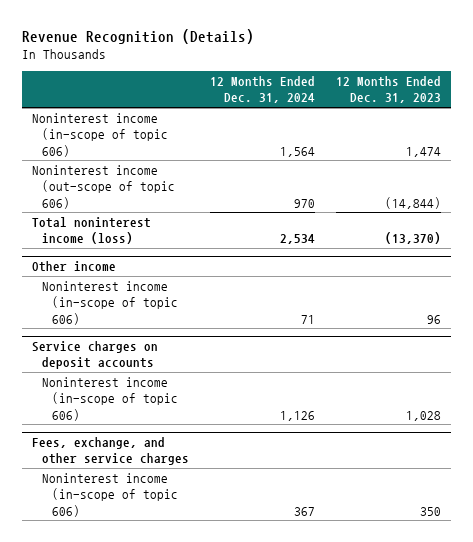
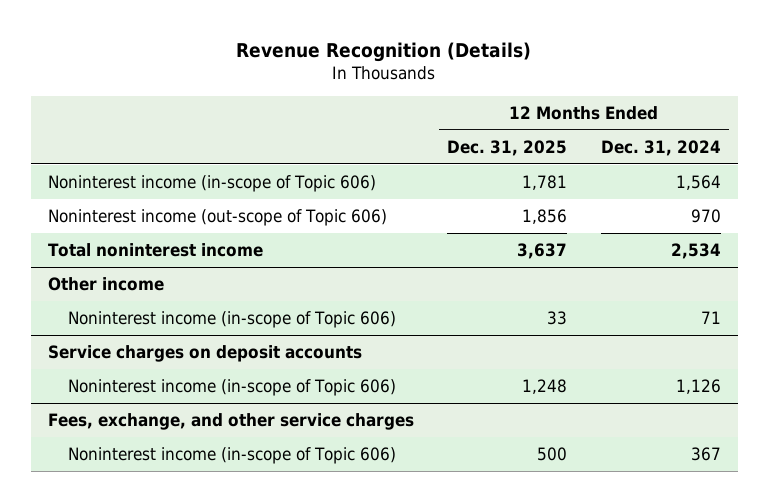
- | 12 Months Ended Dec. 31, 2024 | 12 Months Ended Dec. 31, 2023
+ | 12 Months Ended Dec. 31, 2025 | 12 Months Ended Dec. 31, 2024
- Noninterest income (in-scope of topic 606) | 1,564 | 1,474
- Noninterest income (out-scope of topic 606) | 970 | (14,844)
- Total noninterest income (loss) | 2,534 | (13,370)
+ Noninterest income (in-scope of Topic 606) | 1,781 | 1,564
+ Noninterest income (out-scope of Topic 606) | 1,856 | 970
+ Total noninterest income | 3,637 | 2,534
@ Other income
- Noninterest income (in-scope of topic 606) | 71 | 96
+ Noninterest income (in-scope of Topic 606) | 33 | 71
@ Service charges on deposit accounts
- Noninterest income (in-scope of topic 606) | 1,126 | 1,028
+ Noninterest income (in-scope of Topic 606) | 1,248 | 1,126
@ Fees, exchange, and other service charges
- Noninterest income (in-scope of topic 606) | 367 | 350
+ Noninterest income (in-scope of Topic 606) | 500 | 367

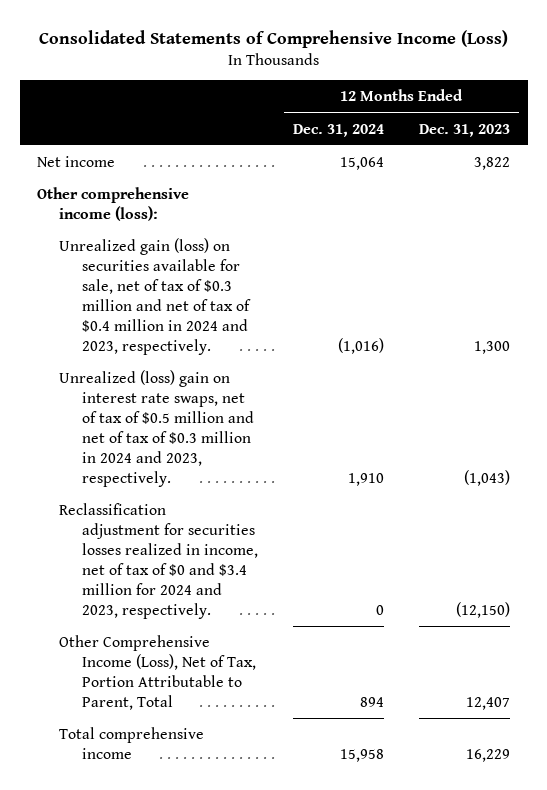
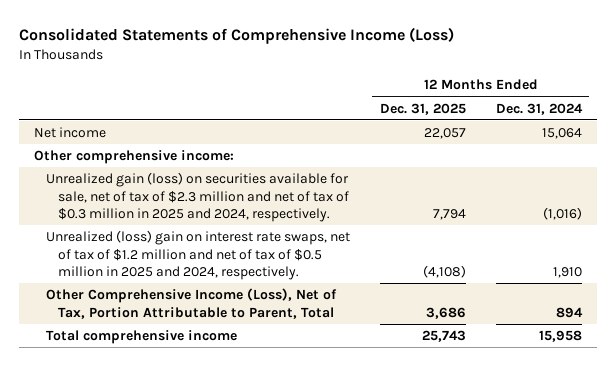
- | 12 Months Ended Dec. 31, 2024 | 12 Months Ended Dec. 31, 2023
+ | 12 Months Ended Dec. 31, 2025 | 12 Months Ended Dec. 31, 2024
- Other comprehensive income (loss):
- Unrealized gain (loss) on securities available for sale, net of tax of $0.3 million and net of tax of $0.4 million in 2024 and 2023, respectively. | (1,016) | 1,300
- Unrealized (loss) gain on interest rate swaps, net of tax of $0.5 million and net of tax of $0.3 million in 2024 and 2023, respectively. | 1,910 | (1,043)
- Reclassification adjustment for securities losses realized in income, net of tax of $0 and $3.4 million for 2024 and 2023, respectively. | 0 | (12,150)
+ Other comprehensive income:
+ Unrealized gain (loss) on securities available for sale, net of tax of $2.3 million and net of tax of $0.3 million in 2025 and 2024, respectively. | 7,794 | (1,016)
+ Unrealized (loss) gain on interest rate swaps, net of tax of $1.2 million and net of tax of $0.5 million in 2025 and 2024, respectively. | (4,108) | 1,910

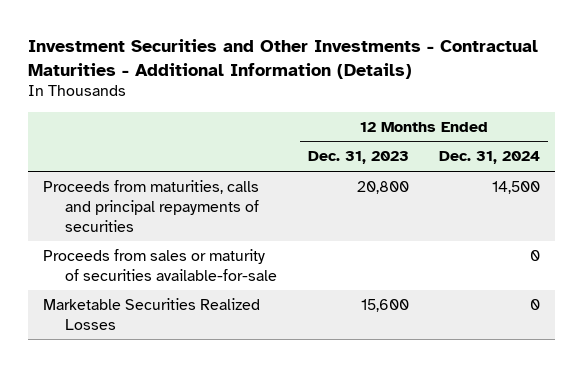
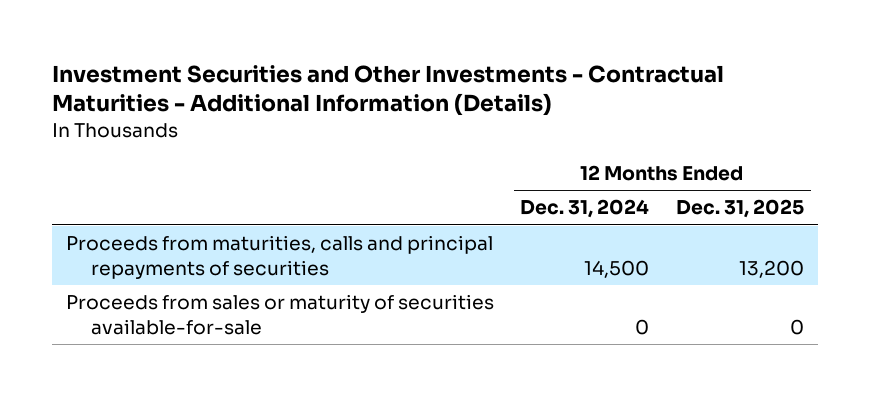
- | 12 Months Ended Dec. 31, 2023 | 12 Months Ended Dec. 31, 2024
+ | 12 Months Ended Dec. 31, 2024 | 12 Months Ended Dec. 31, 2025
- Marketable Securities Realized Losses | 15,600 | 0

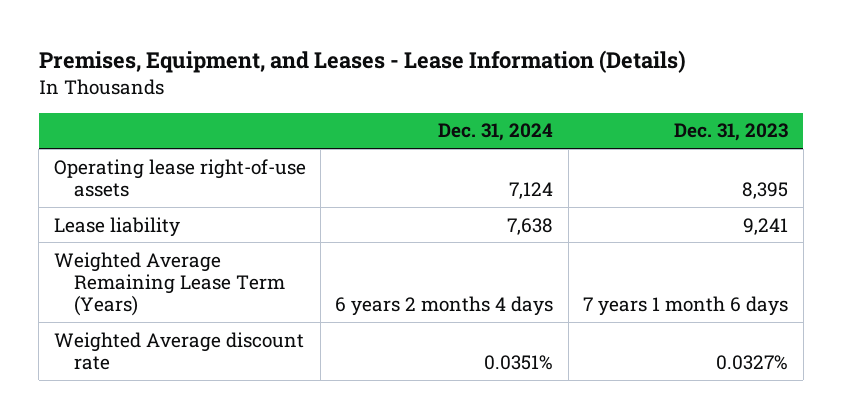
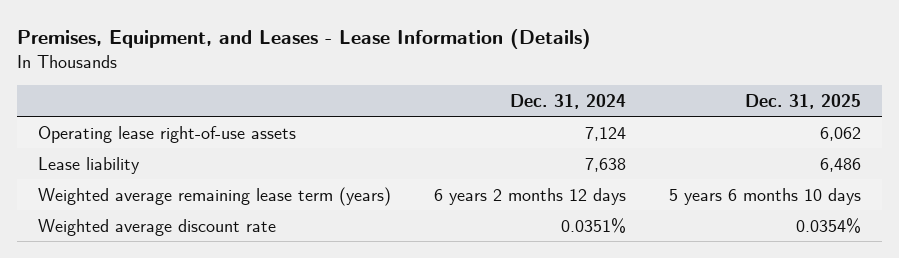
- | Dec. 31, 2024 | Dec. 31, 2023
+ | Dec. 31, 2024 | Dec. 31, 2025
- Weighted Average Remaining Lease Term (Years) | 6 years 2 months 4 days | 7 years 1 month 6 days
- Weighted Average discount rate | 0.0351% | 0.0327%
+ Weighted average remaining lease term (years) | 6 years 2 months 12 days | 5 years 6 months 10 days
+ Weighted average discount rate | 0.0351% | 0.0354%

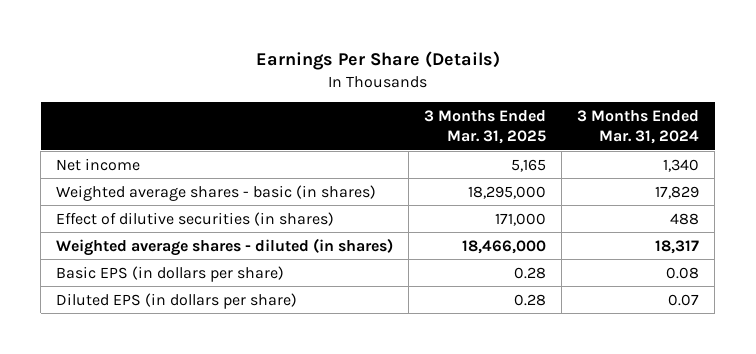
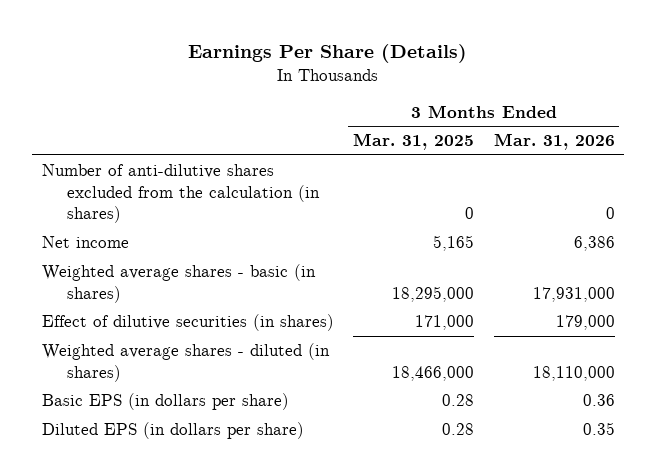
- | 3 Months Ended Mar. 31, 2025 | 3 Months Ended Mar. 31, 2024
+ | 3 Months Ended Mar. 31, 2025 | 3 Months Ended Mar. 31, 2026
+ Number of anti-dilutive shares excluded from the calculation (in shares) | 0 | 0

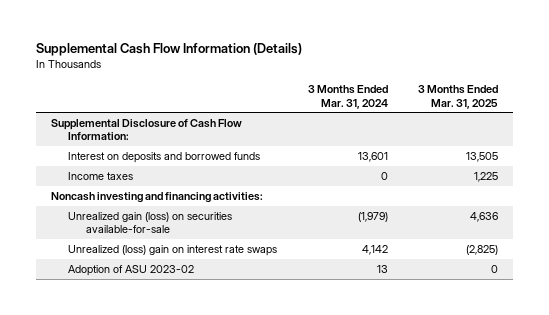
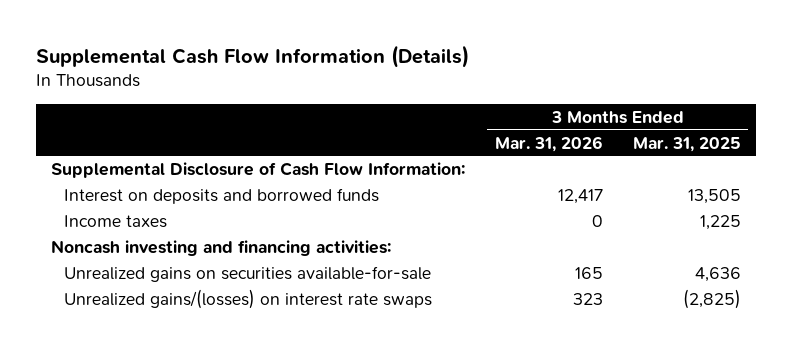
- | 3 Months Ended Mar. 31, 2024 | 3 Months Ended Mar. 31, 2025
+ | 3 Months Ended Mar. 31, 2026 | 3 Months Ended Mar. 31, 2025
- Unrealized gain (loss) on securities available-for-sale | (1,979) | 4,636
- Unrealized (loss) gain on interest rate swaps | 4,142 | (2,825)
- Adoption of ASU 2023-02 | 13 | 0
+ Unrealized gains on securities available-for-sale | 165 | 4,636
+ Unrealized gains/(losses) on interest rate swaps | 323 | (2,825)

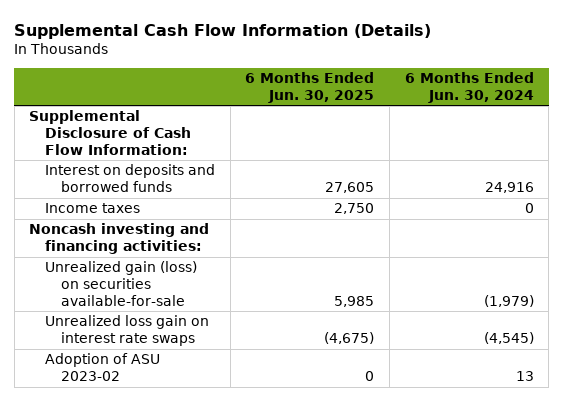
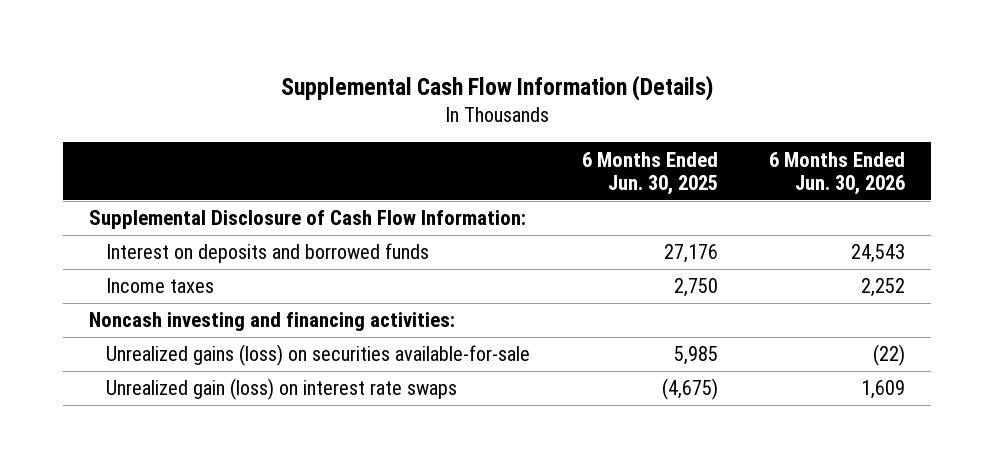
- | 6 Months Ended Jun. 30, 2025 | 6 Months Ended Jun. 30, 2024
+ | 6 Months Ended Jun. 30, 2025 | 6 Months Ended Jun. 30, 2026
- Interest on deposits and borrowed funds | 27,605 | 24,916
+ Interest on deposits and borrowed funds | 27,176 | 24,543
- Unrealized gain (loss) on securities available-for-sale | 5,985 | (1,979)
- Unrealized loss gain on interest rate swaps | (4,675) | (4,545)
- Adoption of ASU 2023-02 | 0 | 13
+ Unrealized gains (loss) on securities available-for-sale | 5,985 | (22)
+ Unrealized gain (loss) on interest rate swaps | (4,675) | 1,609

